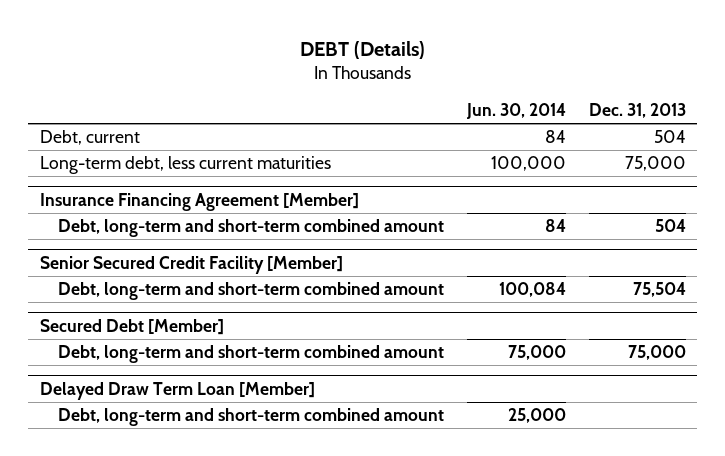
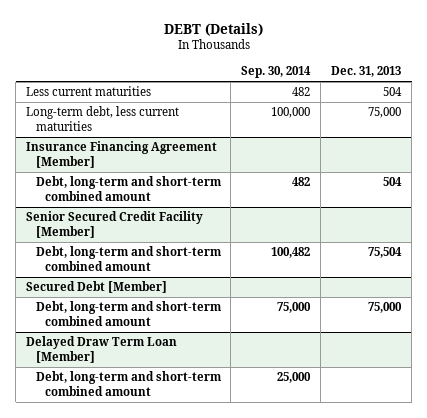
- | Jun. 30, 2014 | Dec. 31, 2013
+ | Sep. 30, 2014 | Dec. 31, 2013
- Debt, current | 84 | 504
+ Less current maturities | 482 | 504

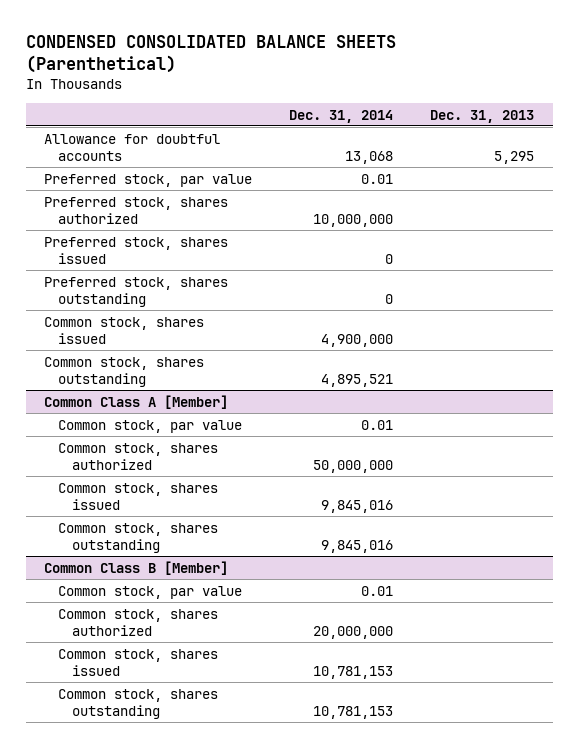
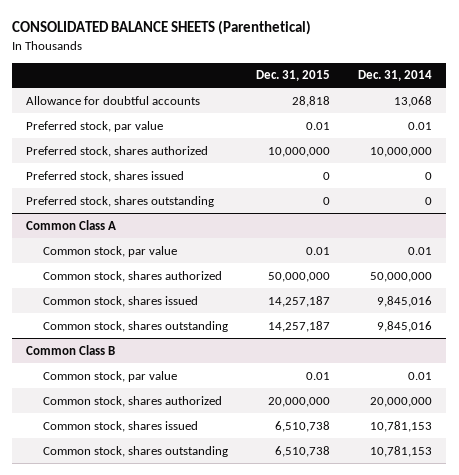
- CONDENSED CONSOLIDATED BALANCE SHEETS (Parenthetical)
+ CONSOLIDATED BALANCE SHEETS (Parenthetical)
- | Dec. 31, 2014 | Dec. 31, 2013
+ | Dec. 31, 2015 | Dec. 31, 2014
- Common stock, shares issued | 4,900,000 |
- Common stock, shares outstanding | 4,895,521 |
- Common Class A [Member]
+ Common Class A
- Common Class B [Member]
+ Common Class B

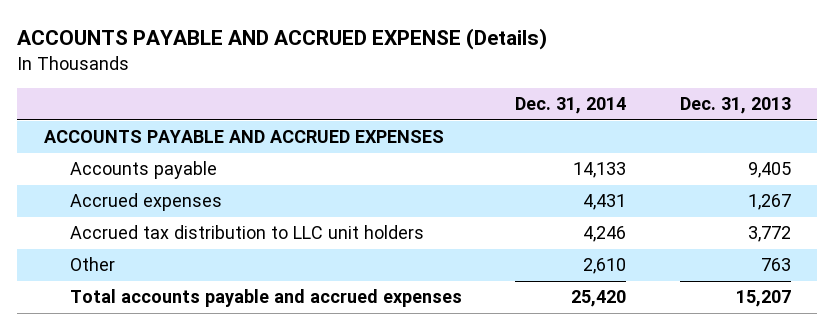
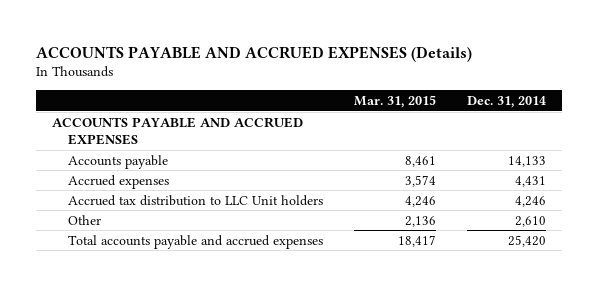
- ACCOUNTS PAYABLE AND ACCRUED EXPENSE (Details)
+ ACCOUNTS PAYABLE AND ACCRUED EXPENSES (Details)
- | Dec. 31, 2014 | Dec. 31, 2013
+ | Mar. 31, 2015 | Dec. 31, 2014
- Accrued tax distribution to LLC unit holders | 4,246 | 3,772
+ Accrued tax distribution to LLC Unit holders | 4,246 | 4,246

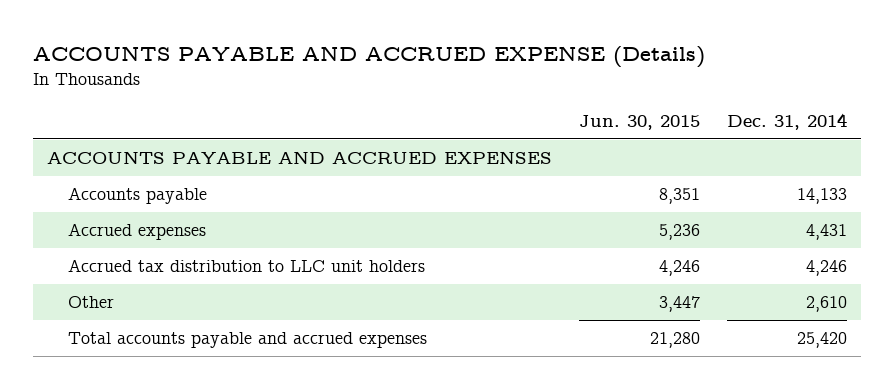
- ACCOUNTS PAYABLE AND ACCRUED EXPENSES (Details)
+ ACCOUNTS PAYABLE AND ACCRUED EXPENSE (Details)
- | Mar. 31, 2015 | Dec. 31, 2014
+ | Jun. 30, 2015 | Dec. 31, 2014
- Accrued tax distribution to LLC Unit holders | 4,246 | 4,246
+ Accrued tax distribution to LLC unit holders | 4,246 | 4,246

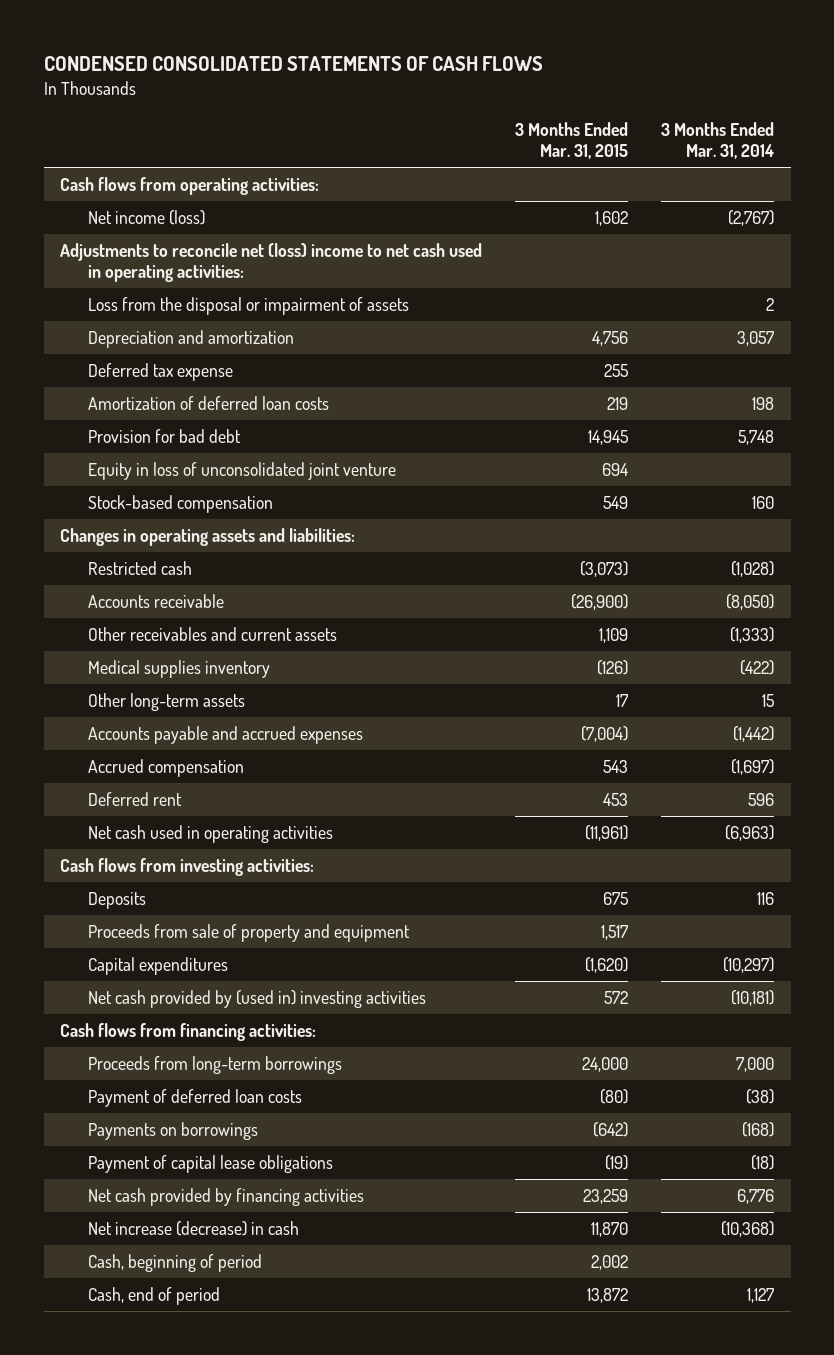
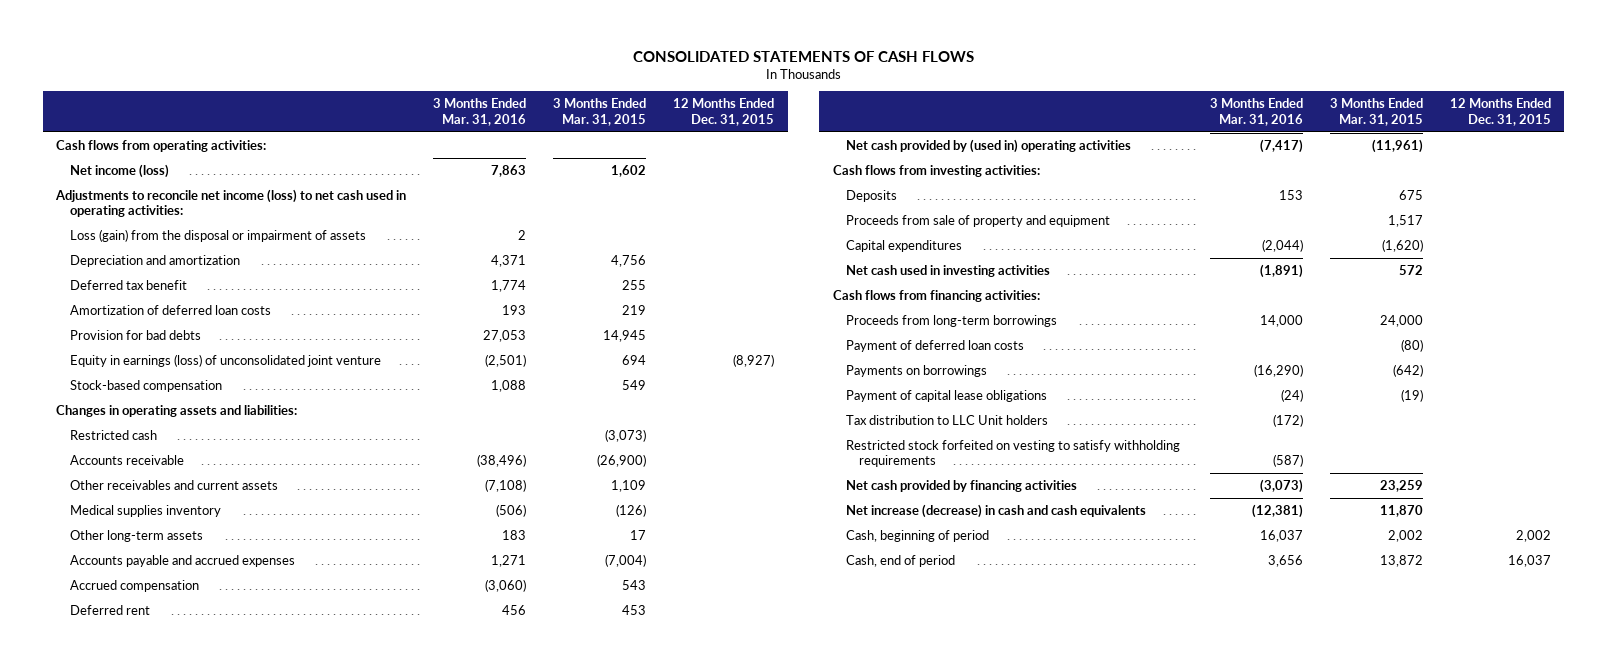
- CONDENSED CONSOLIDATED STATEMENTS OF CASH FLOWS
+ CONSOLIDATED STATEMENTS OF CASH FLOWS
- | 3 Months Ended Mar. 31, 2015 | 3 Months Ended Mar. 31, 2014
+ | 3 Months Ended Mar. 31, 2016 | 3 Months Ended Mar. 31, 2015 | 12 Months Ended Dec. 31, 2015
- Adjustments to reconcile net (loss) income to net cash used in operating activities:
- Loss from the disposal or impairment of assets | | 2
+ Adjustments to reconcile net income (loss) to net cash used in operating activities:
+ Loss (gain) from the disposal or impairment of assets | 2 | |
- Deferred tax expense | 255 |
+ Deferred tax benefit | 1,774 | 255 |
- Provision for bad debt | 14,945 | 5,748
- Equity in loss of unconsolidated joint venture | 694 |
+ Provision for bad debts | 27,053 | 14,945 |
+ Equity in earnings (loss) of unconsolidated joint venture | (2,501) | 694 | (8,927)
- Net cash used in operating activities | (11,961) | (6,963)
+ Net cash provided by (used in) operating activities | (7,417) | (11,961) |
- Net cash provided by (used in) investing activities | 572 | (10,181)
+ Net cash used in investing activities | (1,891) | 572 |
+ Tax distribution to LLC Unit holders | (172) | |
+ Restricted stock forfeited on vesting to satisfy withholding requirements | (587) | |
- Net increase (decrease) in cash | 11,870 | (10,368)
+ Net increase (decrease) in cash and cash equivalents | (12,381) | 11,870 |

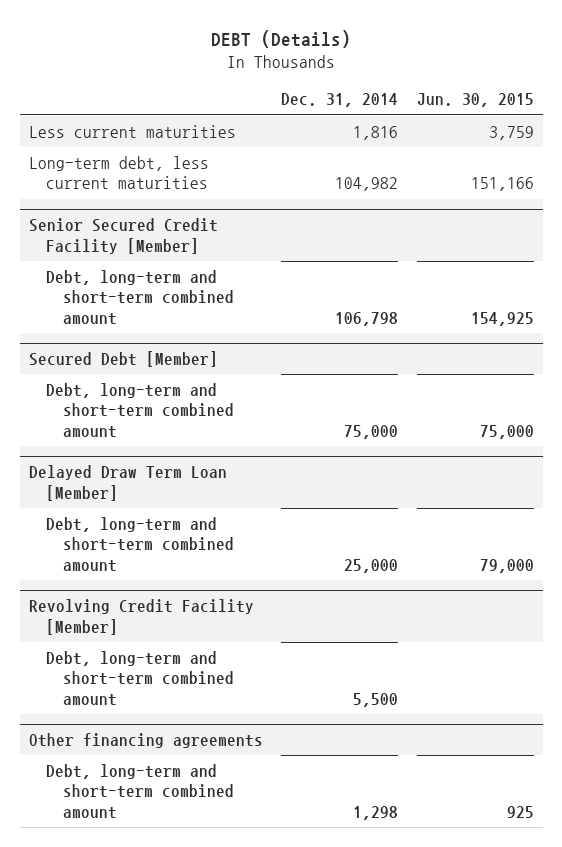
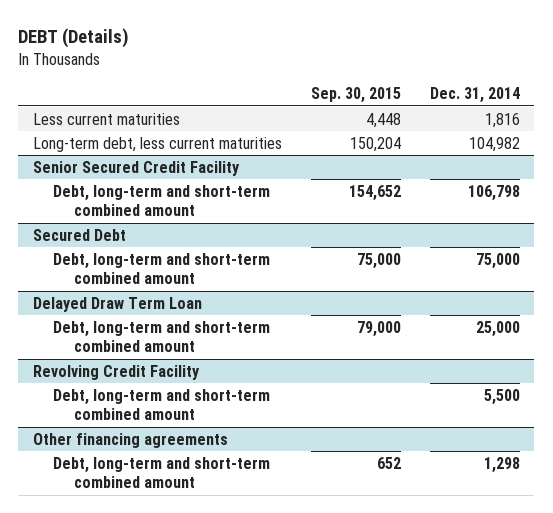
- | Dec. 31, 2014 | Jun. 30, 2015
+ | Sep. 30, 2015 | Dec. 31, 2014
- Senior Secured Credit Facility [Member]
+ Senior Secured Credit Facility
- Secured Debt [Member]
+ Secured Debt
- Delayed Draw Term Loan [Member]
+ Delayed Draw Term Loan
- Revolving Credit Facility [Member]
+ Revolving Credit Facility

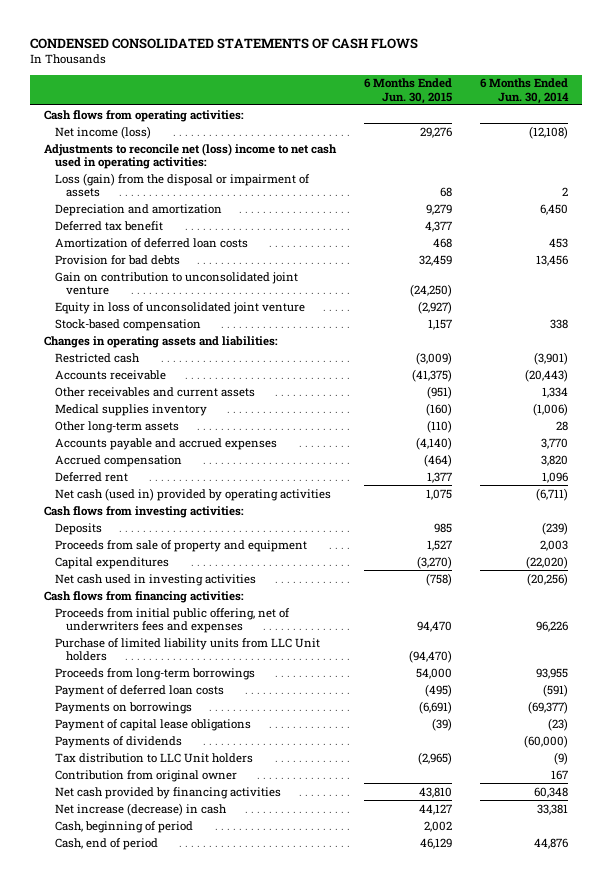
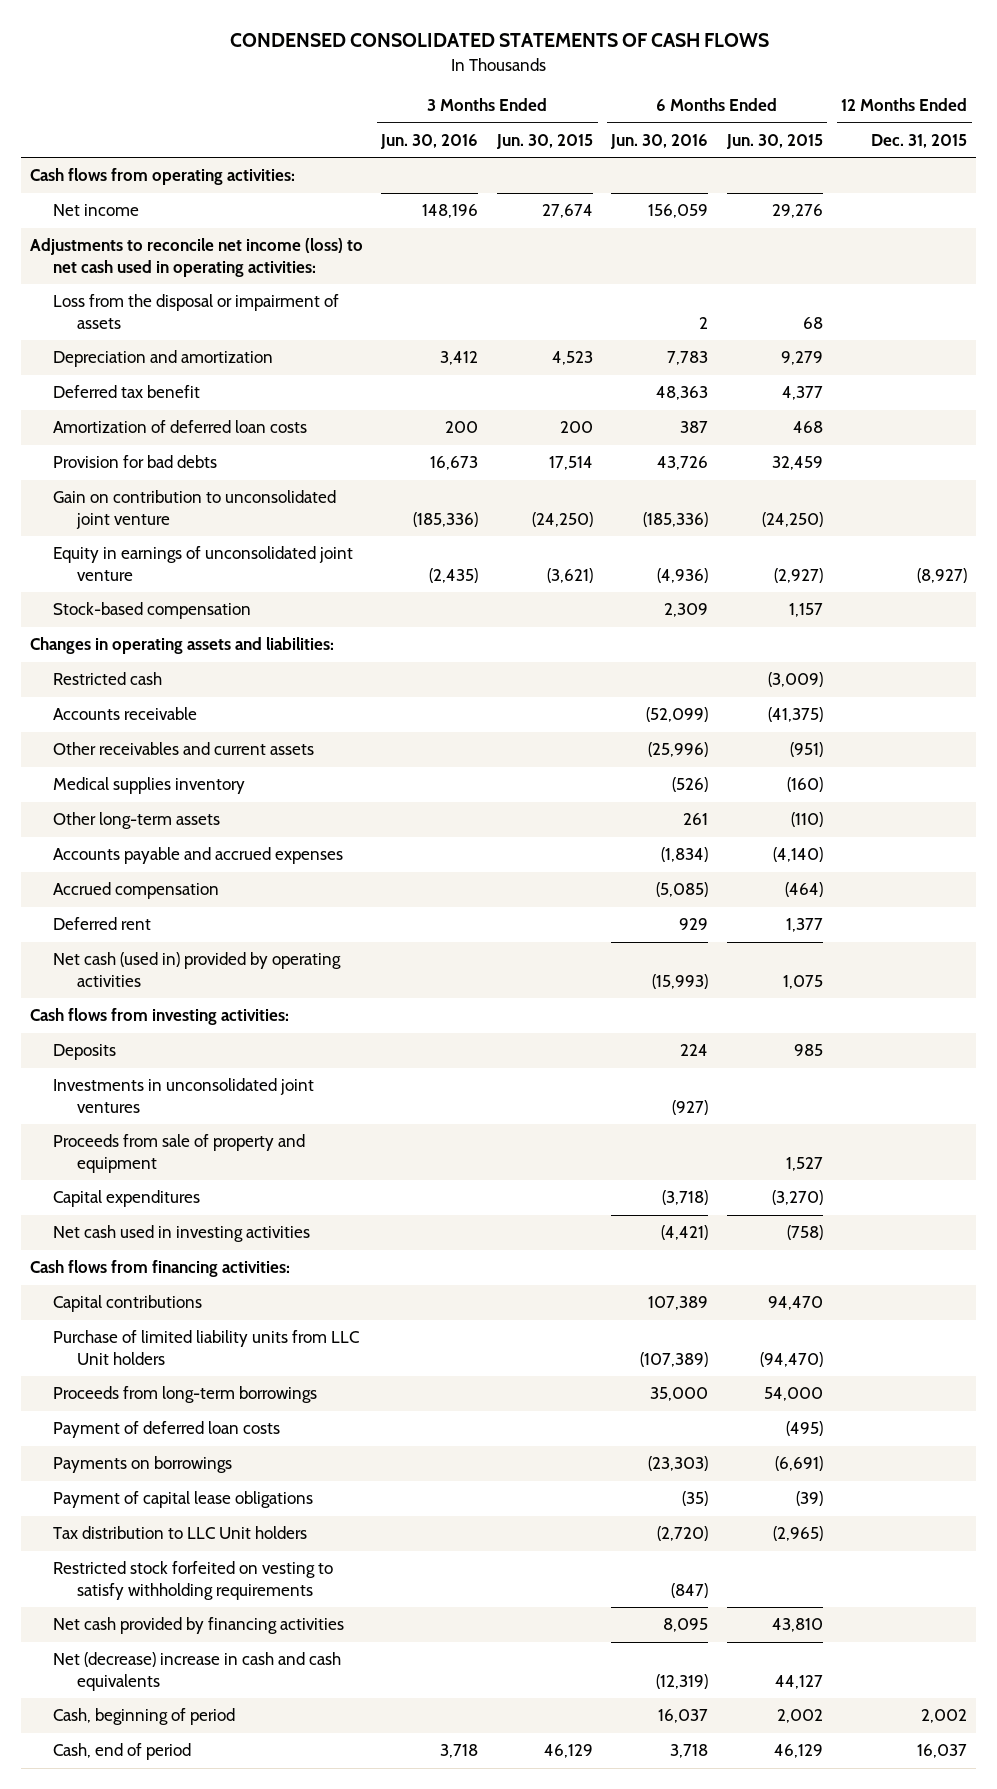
- | 6 Months Ended Jun. 30, 2015 | 6 Months Ended Jun. 30, 2014
+ | 3 Months Ended Jun. 30, 2016 | 3 Months Ended Jun. 30, 2015 | 6 Months Ended Jun. 30, 2016 | 6 Months Ended Jun. 30, 2015 | 12 Months Ended Dec. 31, 2015
- Net income (loss) | 29,276 | (12,108)
- Adjustments to reconcile net (loss) income to net cash used in operating activities:
- Loss (gain) from the disposal or impairment of assets | 68 | 2
+ Net income | 148,196 | 27,674 | 156,059 | 29,276 |
+ Adjustments to reconcile net income (loss) to net cash used in operating activities:
+ Loss from the disposal or impairment of assets | | | 2 | 68 |
- Equity in loss of unconsolidated joint venture | (2,927) |
+ Equity in earnings of unconsolidated joint venture | (2,435) | (3,621) | (4,936) | (2,927) | (8,927)
+ Investments in unconsolidated joint ventures | | | (927) | |
- Proceeds from initial public offering, net of underwriters fees and expenses | 94,470 | 96,226
+ Capital contributions | | | 107,389 | 94,470 |
- Payments of dividends | | (60,000)
- Contribution from original owner | | 167
+ Restricted stock forfeited on vesting to satisfy withholding requirements | | | (847) | |
- Net increase (decrease) in cash | 44,127 | 33,381
+ Net (decrease) increase in cash and cash equivalents | | | (12,319) | 44,127 |

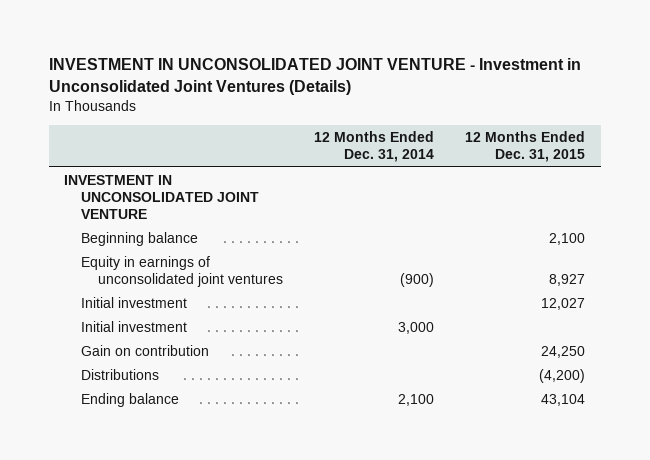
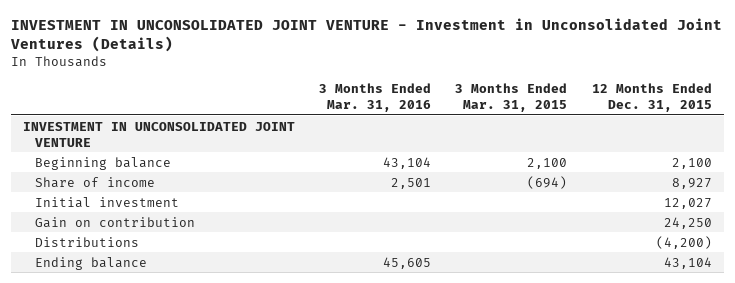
- | 12 Months Ended Dec. 31, 2014 | 12 Months Ended Dec. 31, 2015
+ | 3 Months Ended Mar. 31, 2016 | 3 Months Ended Mar. 31, 2015 | 12 Months Ended Dec. 31, 2015
- Equity in earnings of unconsolidated joint ventures | (900) | 8,927
+ Share of income | 2,501 | (694) | 8,927
- Initial investment | 3,000 |

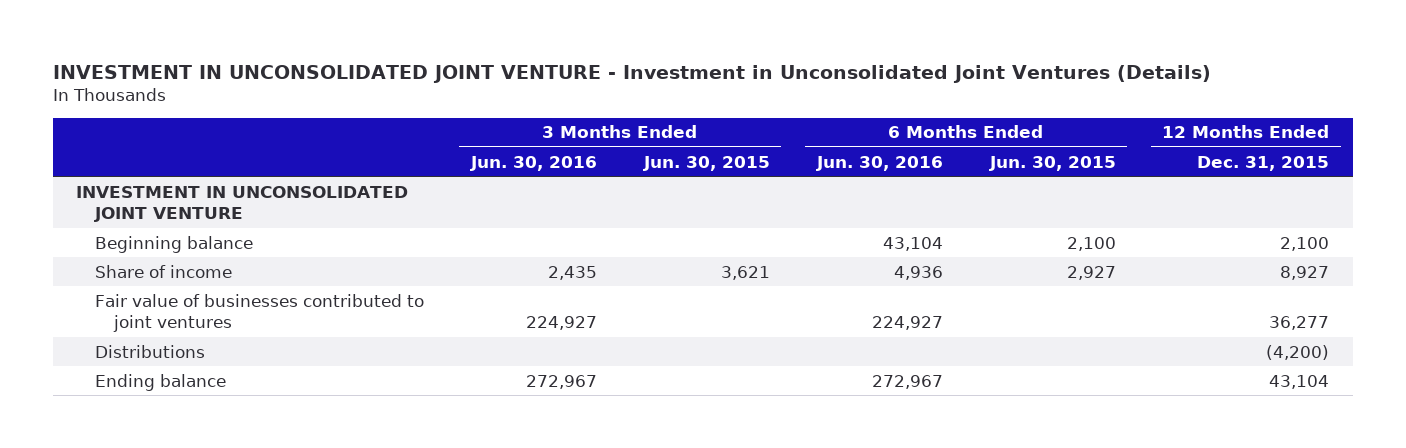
- | 3 Months Ended Mar. 31, 2016 | 3 Months Ended Mar. 31, 2015 | 12 Months Ended Dec. 31, 2015
+ | 3 Months Ended Jun. 30, 2016 | 3 Months Ended Jun. 30, 2015 | 6 Months Ended Jun. 30, 2016 | 6 Months Ended Jun. 30, 2015 | 12 Months Ended Dec. 31, 2015
- Initial investment | | | 12,027
- Gain on contribution | | | 24,250
+ Fair value of businesses contributed to joint ventures | 224,927 | | 224,927 | | 36,277

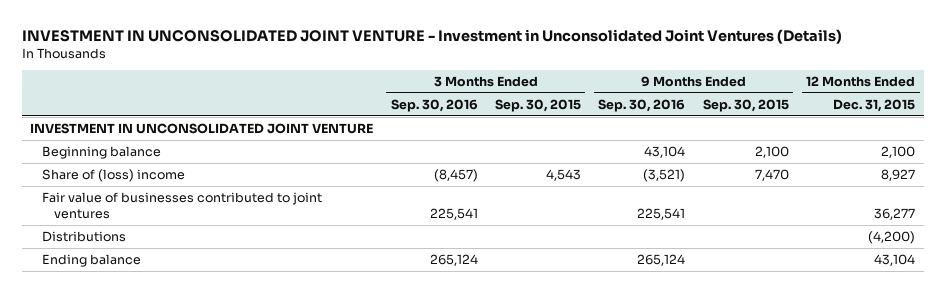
- | 3 Months Ended Jun. 30, 2016 | 3 Months Ended Jun. 30, 2015 | 6 Months Ended Jun. 30, 2016 | 6 Months Ended Jun. 30, 2015 | 12 Months Ended Dec. 31, 2015
+ | 3 Months Ended Sep. 30, 2016 | 3 Months Ended Sep. 30, 2015 | 9 Months Ended Sep. 30, 2016 | 9 Months Ended Sep. 30, 2015 | 12 Months Ended Dec. 31, 2015
- Share of income | 2,435 | 3,621 | 4,936 | 2,927 | 8,927
+ Share of (loss) income | (8,457) | 4,543 | (3,521) | 7,470 | 8,927

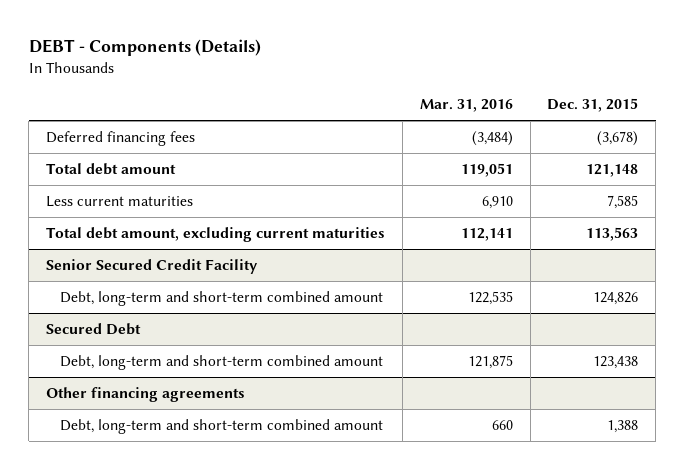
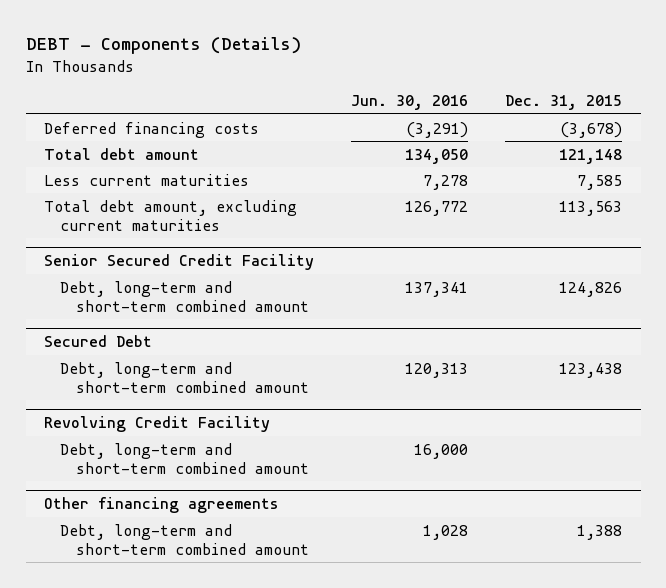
- | Mar. 31, 2016 | Dec. 31, 2015
+ | Jun. 30, 2016 | Dec. 31, 2015
- Deferred financing fees | (3,484) | (3,678)
+ Deferred financing costs | (3,291) | (3,678)
+ Revolving Credit Facility
+ Debt, long-term and short-term combined amount | 16,000 |

